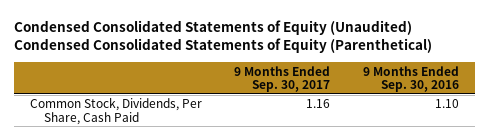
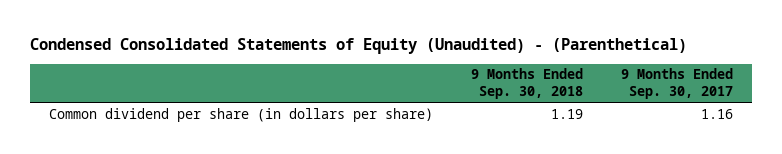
- Condensed Consolidated Statements of Equity (Unaudited) Condensed Consolidated Statements of Equity (Parenthetical)
+ Condensed Consolidated Statements of Equity (Unaudited) - (Parenthetical)
- | 9 Months Ended Sep. 30, 2017 | 9 Months Ended Sep. 30, 2016
+ | 9 Months Ended Sep. 30, 2018 | 9 Months Ended Sep. 30, 2017
- Common Stock, Dividends, Per Share, Cash Paid | 1.16 | 1.10
+ Common dividend per share (in dollars per share) | 1.19 | 1.16

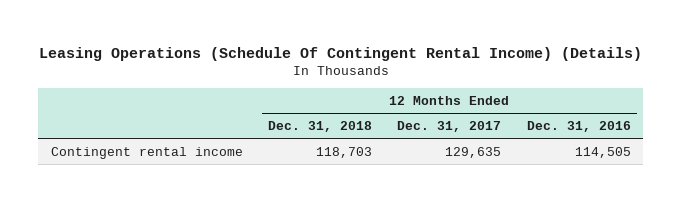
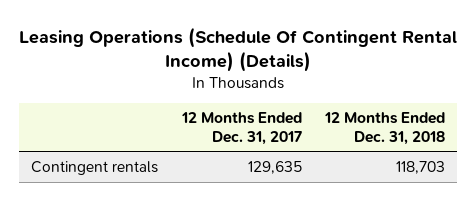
- | 12 Months Ended Dec. 31, 2018 | 12 Months Ended Dec. 31, 2017 | 12 Months Ended Dec. 31, 2016
+ | 12 Months Ended Dec. 31, 2017 | 12 Months Ended Dec. 31, 2018
- Contingent rental income | 118,703 | 129,635 | 114,505
+ Contingent rentals | 129,635 | 118,703

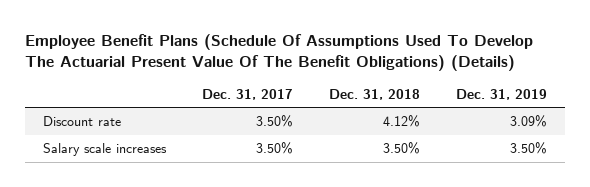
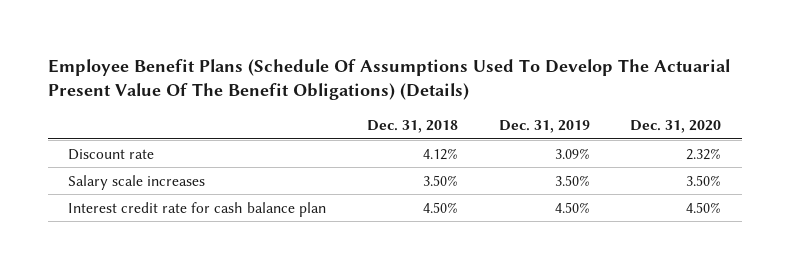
- | Dec. 31, 2017 | Dec. 31, 2018 | Dec. 31, 2019
+ | Dec. 31, 2018 | Dec. 31, 2019 | Dec. 31, 2020
+ Interest credit rate for cash balance plan | 4.50% | 4.50% | 4.50%

